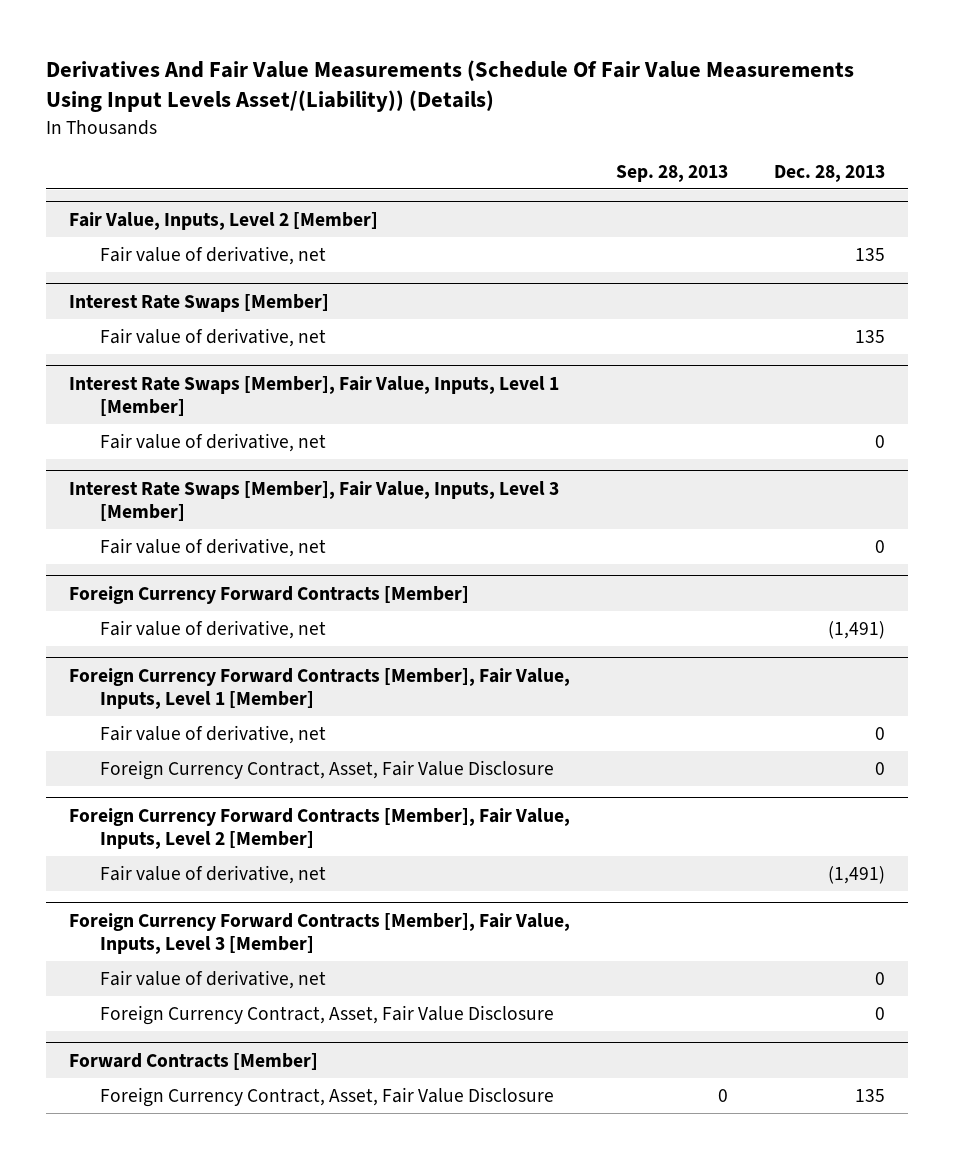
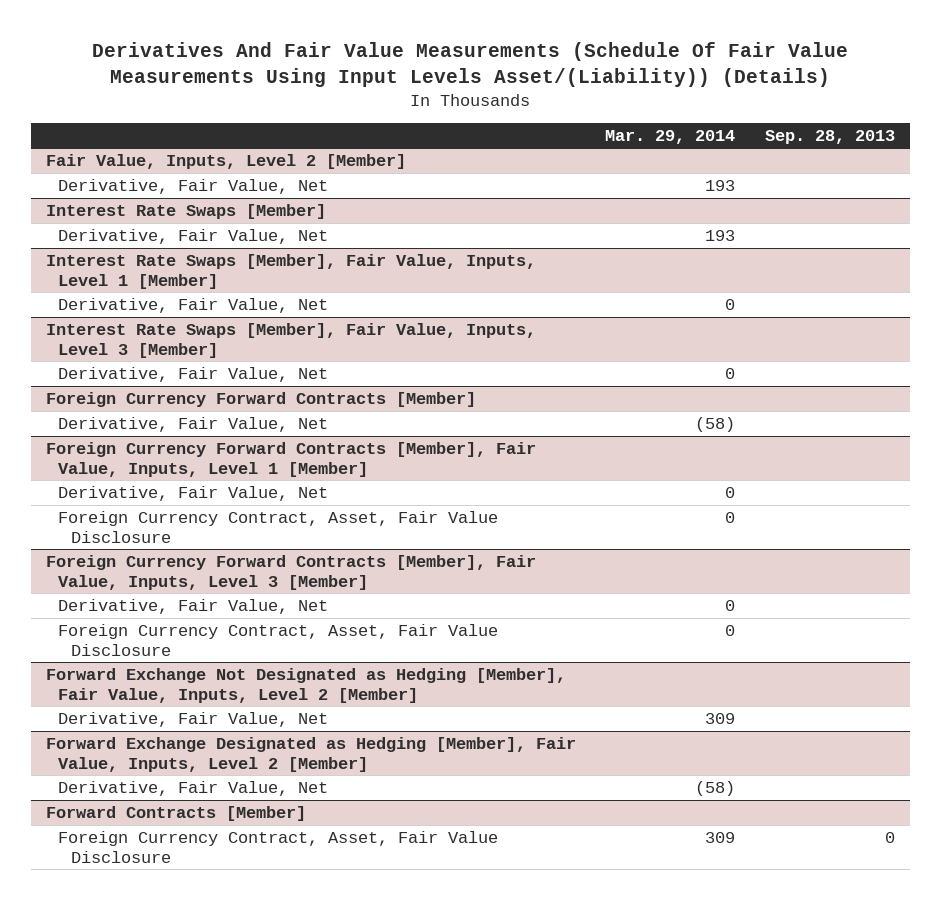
- | Sep. 28, 2013 | Dec. 28, 2013
+ | Mar. 29, 2014 | Sep. 28, 2013
@ Fair Value, Inputs, Level 2 [Member]
- Fair value of derivative, net | | 135
+ Derivative, Fair Value, Net | 193 |
@ Interest Rate Swaps [Member]
- Fair value of derivative, net | | 135
+ Derivative, Fair Value, Net | 193 |
@ Interest Rate Swaps [Member], Fair Value, Inputs, Level 1 [Member]
- Fair value of derivative, net | | 0
+ Derivative, Fair Value, Net | 0 |
@ Interest Rate Swaps [Member], Fair Value, Inputs, Level 3 [Member]
- Fair value of derivative, net | | 0
+ Derivative, Fair Value, Net | 0 |
@ Foreign Currency Forward Contracts [Member]
- Fair value of derivative, net | | (1,491)
+ Derivative, Fair Value, Net | (58) |
@ Foreign Currency Forward Contracts [Member], Fair Value, Inputs, Level 1 [Member]
- Fair value of derivative, net | | 0
+ Derivative, Fair Value, Net | 0 |
- Foreign Currency Forward Contracts [Member], Fair Value, Inputs, Level 2 [Member]
- Fair value of derivative, net | | (1,491)
@ Foreign Currency Forward Contracts [Member], Fair Value, Inputs, Level 3 [Member]
- Fair value of derivative, net | | 0
+ Derivative, Fair Value, Net | 0 |
+ Forward Exchange Not Designated as Hedging [Member], Fair Value, Inputs, Level 2 [Member]
+ Derivative, Fair Value, Net | 309 |
+ Forward Exchange Designated as Hedging [Member], Fair Value, Inputs, Level 2 [Member]
+ Derivative, Fair Value, Net | (58) |

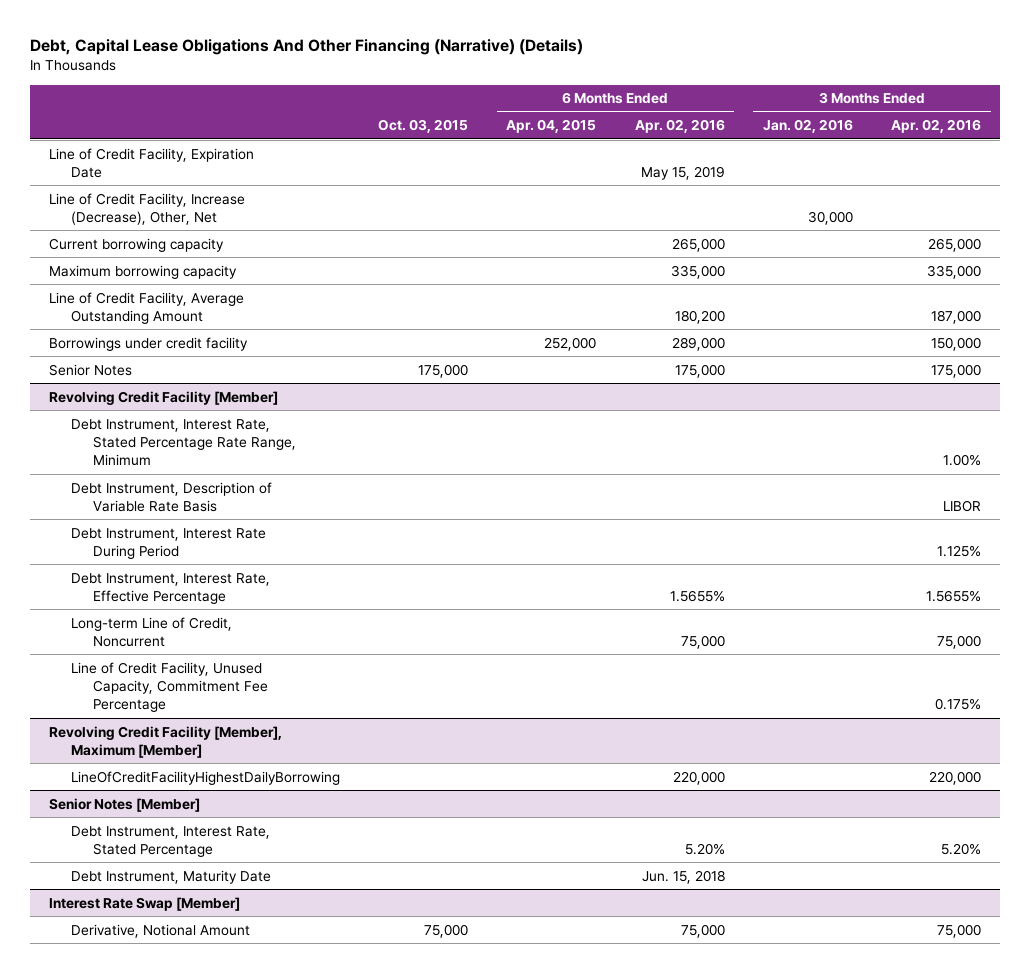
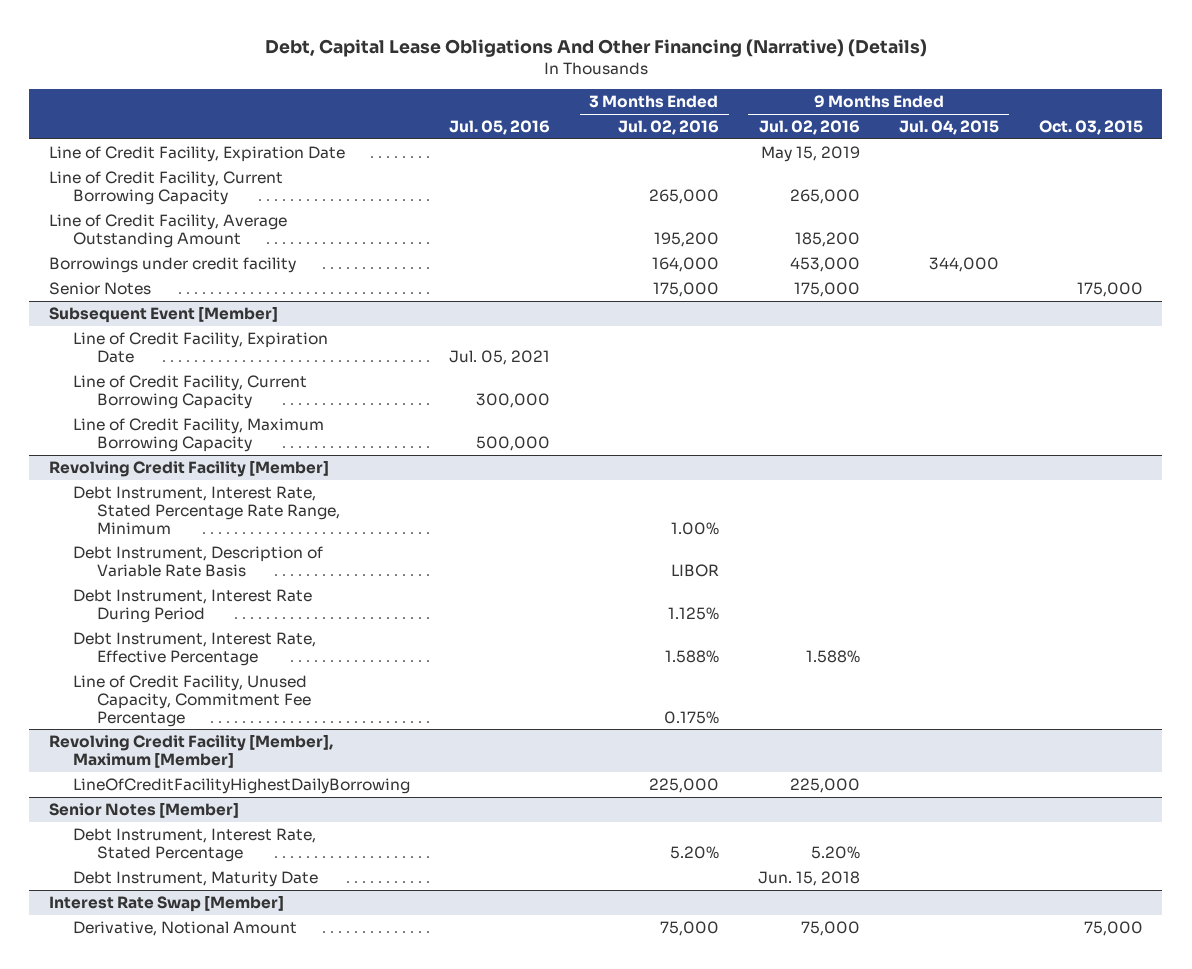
- | Oct. 03, 2015 | 6 Months Ended Apr. 04, 2015 | 6 Months Ended Apr. 02, 2016 | 3 Months Ended Jan. 02, 2016 | 3 Months Ended Apr. 02, 2016
+ | Jul. 05, 2016 | 3 Months Ended Jul. 02, 2016 | 9 Months Ended Jul. 02, 2016 | 9 Months Ended Jul. 04, 2015 | Oct. 03, 2015
- Line of Credit Facility, Increase (Decrease), Other, Net | | | | 30,000 |
- Current borrowing capacity | | | 265,000 | | 265,000
- Maximum borrowing capacity | | | 335,000 | | 335,000
+ Line of Credit Facility, Current Borrowing Capacity | | 265,000 | 265,000 | |
+ Subsequent Event [Member]
+ Line of Credit Facility, Expiration Date | Jul. 05, 2021 | | | |
+ Line of Credit Facility, Current Borrowing Capacity | 300,000 | | | |
+ Line of Credit Facility, Maximum Borrowing Capacity | 500,000 | | | |
@ Revolving Credit Facility [Member]
- Long-term Line of Credit, Noncurrent | | | 75,000 | | 75,000

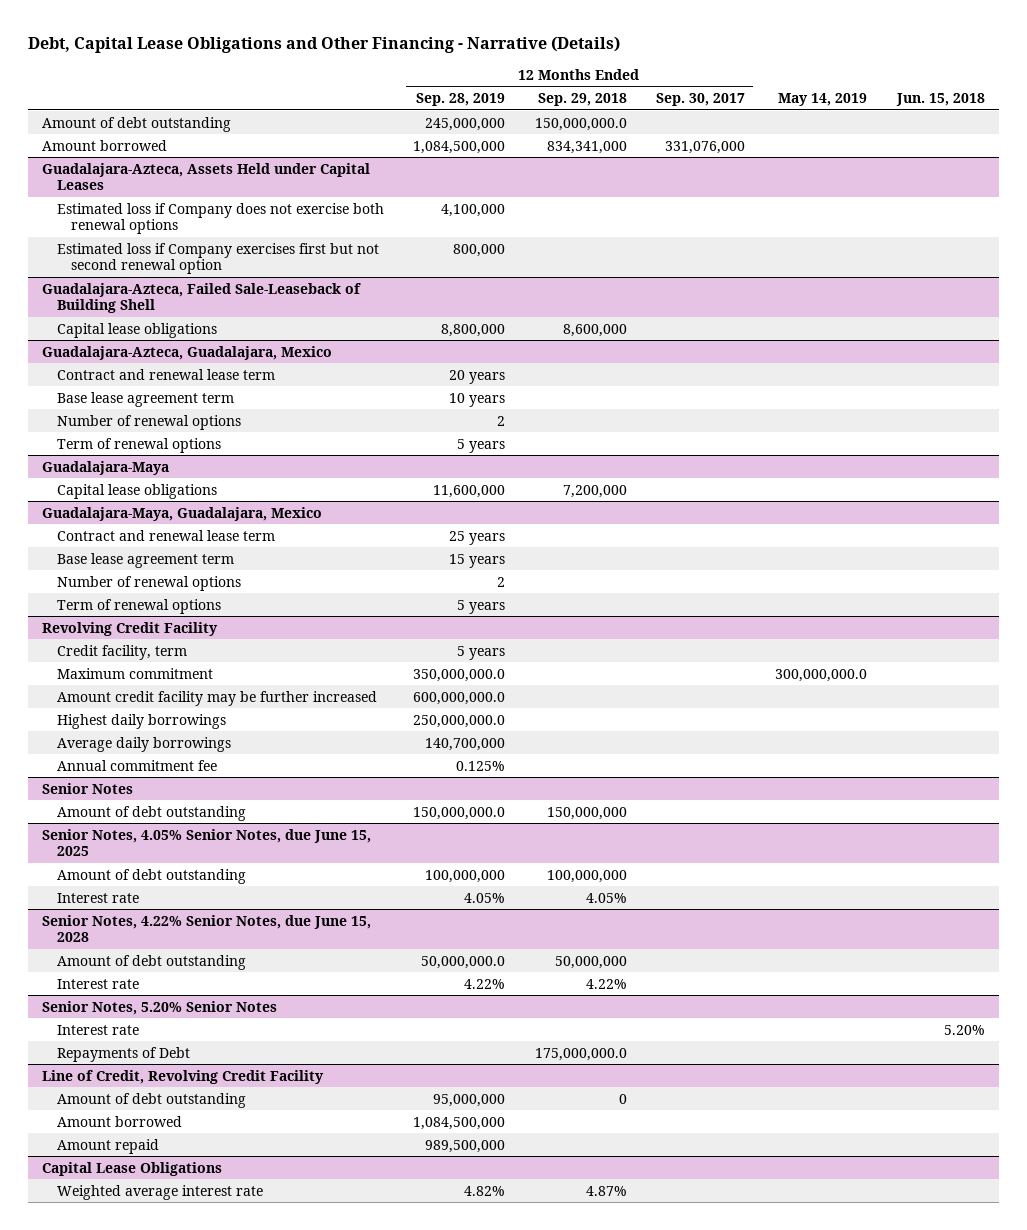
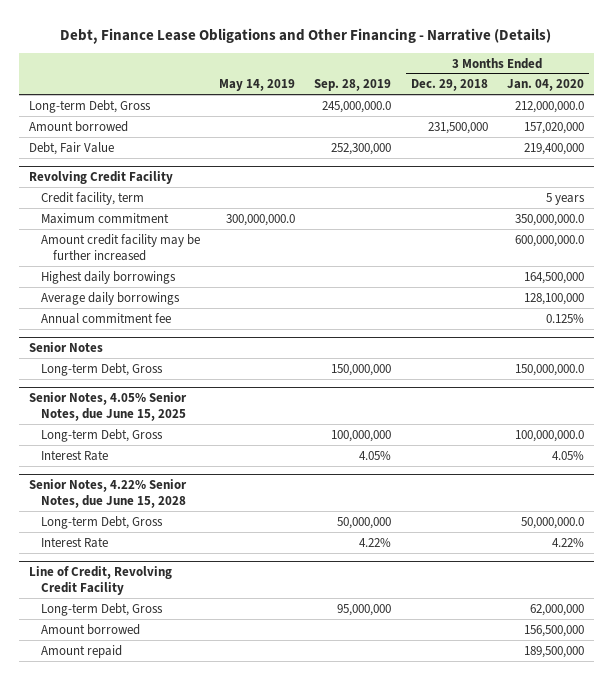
- Debt, Capital Lease Obligations and Other Financing - Narrative (Details)
+ Debt, Finance Lease Obligations and Other Financing - Narrative (Details)
- | 12 Months Ended Sep. 28, 2019 | 12 Months Ended Sep. 29, 2018 | 12 Months Ended Sep. 30, 2017 | May 14, 2019 | Jun. 15, 2018
+ | May 14, 2019 | Sep. 28, 2019 | 3 Months Ended Dec. 29, 2018 | 3 Months Ended Jan. 04, 2020
- Amount of debt outstanding | 245,000,000 | 150,000,000.0 | | |
+ Long-term Debt, Gross | | 245,000,000.0 | | 212,000,000.0
- Guadalajara-Azteca, Assets Held under Capital Leases
- Estimated loss if Company does not exercise both renewal options | 4,100,000 | | | |
- Estimated loss if Company exercises first but not second renewal option | 800,000 | | | |
- Guadalajara-Azteca, Failed Sale-Leaseback of Building Shell
- Capital lease obligations | 8,800,000 | 8,600,000 | | |
- Guadalajara-Azteca, Guadalajara, Mexico
- Contract and renewal lease term | 20 years | | | |
- Base lease agreement term | 10 years | | | |
- Number of renewal options | 2 | | | |
- Term of renewal options | 5 years | | | |
- Guadalajara-Maya
- Capital lease obligations | 11,600,000 | 7,200,000 | | |
- Guadalajara-Maya, Guadalajara, Mexico
- Contract and renewal lease term | 25 years | | | |
- Base lease agreement term | 15 years | | | |
- Number of renewal options | 2 | | | |
- Term of renewal options | 5 years | | | |
+ Debt, Fair Value | | 252,300,000 | | 219,400,000
@ Senior Notes
- Amount of debt outstanding | 150,000,000.0 | 150,000,000 | | |
+ Long-term Debt, Gross | | 150,000,000 | | 150,000,000.0
@ Senior Notes, 4.05% Senior Notes, due June 15, 2025
- Amount of debt outstanding | 100,000,000 | 100,000,000 | | |
- Interest rate | 4.05% | 4.05% | | |
+ Long-term Debt, Gross | | 100,000,000 | | 100,000,000.0
+ Interest Rate | | 4.05% | | 4.05%
@ Senior Notes, 4.22% Senior Notes, due June 15, 2028
- Amount of debt outstanding | 50,000,000.0 | 50,000,000 | | |
- Interest rate | 4.22% | 4.22% | | |
- Senior Notes, 5.20% Senior Notes
- Interest rate | | | | | 5.20%
- Repayments of Debt | | 175,000,000.0 | | |
@ Senior Notes, 4.22% Senior Notes, due June 15, 2028
+ Long-term Debt, Gross | | 50,000,000 | | 50,000,000.0
+ Interest Rate | | 4.22% | | 4.22%
@ Line of Credit, Revolving Credit Facility
- Amount of debt outstanding | 95,000,000 | 0 | | |
+ Long-term Debt, Gross | | 95,000,000 | | 62,000,000
- Capital Lease Obligations
- Weighted average interest rate | 4.82% | 4.87% | | |

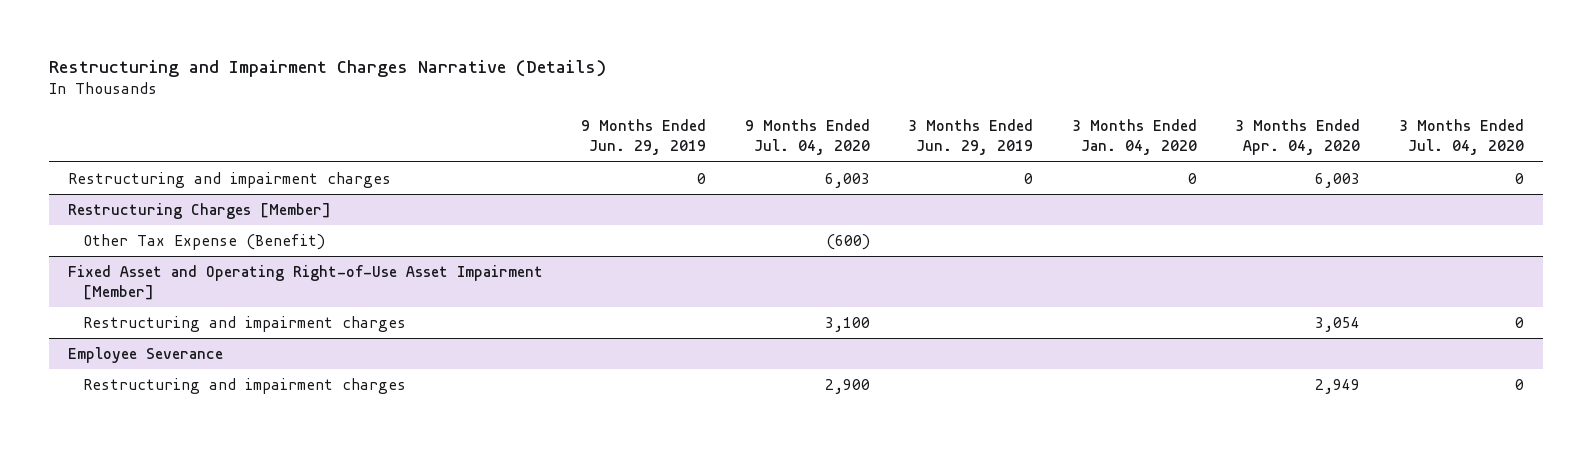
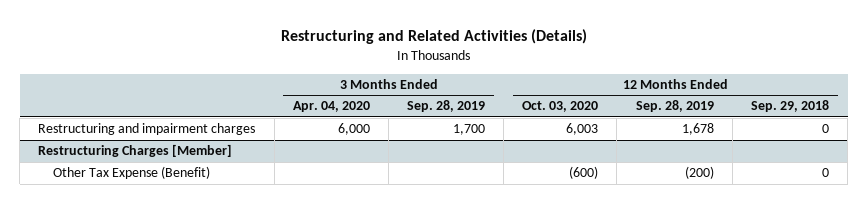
- Restructuring and Impairment Charges Narrative (Details)
+ Restructuring and Related Activities (Details)
- | 9 Months Ended Jun. 29, 2019 | 9 Months Ended Jul. 04, 2020 | 3 Months Ended Jun. 29, 2019 | 3 Months Ended Jan. 04, 2020 | 3 Months Ended Apr. 04, 2020 | 3 Months Ended Jul. 04, 2020
+ | 3 Months Ended Apr. 04, 2020 | 3 Months Ended Sep. 28, 2019 | 12 Months Ended Oct. 03, 2020 | 12 Months Ended Sep. 28, 2019 | 12 Months Ended Sep. 29, 2018
- Restructuring and impairment charges | 0 | 6,003 | 0 | 0 | 6,003 | 0
+ Restructuring and impairment charges | 6,000 | 1,700 | 6,003 | 1,678 | 0
- Fixed Asset and Operating Right-of-Use Asset Impairment [Member]
- Restructuring and impairment charges | | 3,100 | | | 3,054 | 0
- Employee Severance
- Restructuring and impairment charges | | 2,900 | | | 2,949 | 0

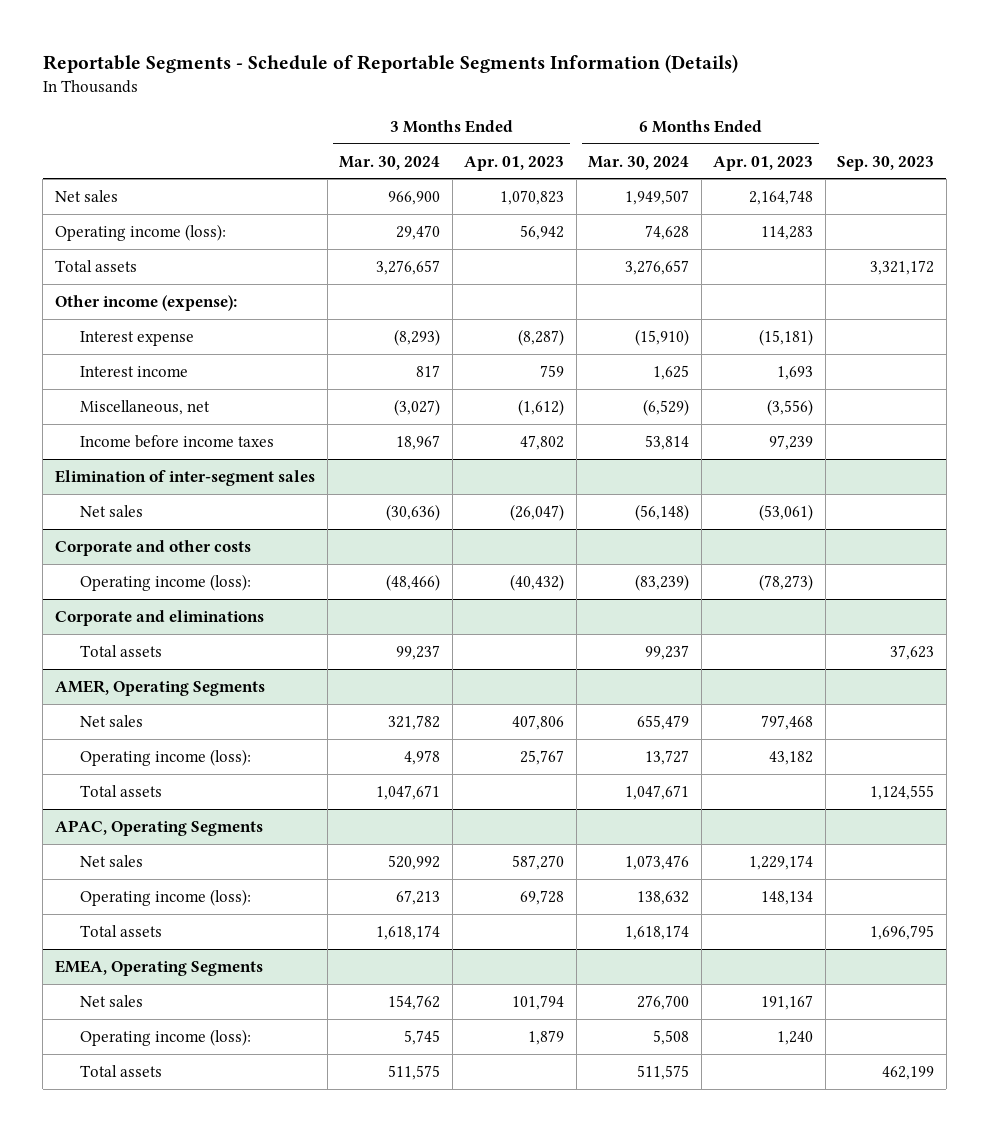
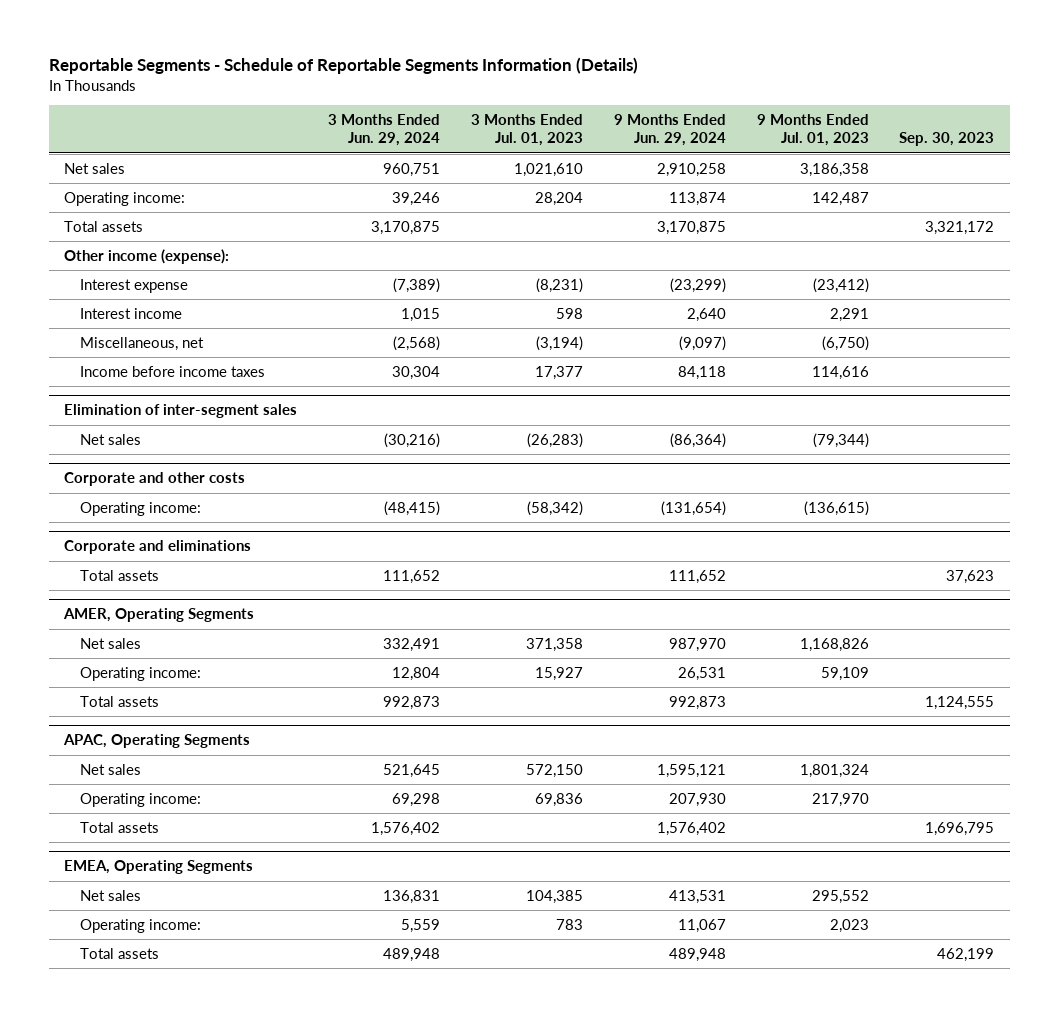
- | 3 Months Ended Mar. 30, 2024 | 3 Months Ended Apr. 01, 2023 | 6 Months Ended Mar. 30, 2024 | 6 Months Ended Apr. 01, 2023 | Sep. 30, 2023
+ | 3 Months Ended Jun. 29, 2024 | 3 Months Ended Jul. 01, 2023 | 9 Months Ended Jun. 29, 2024 | 9 Months Ended Jul. 01, 2023 | Sep. 30, 2023
- Operating income (loss): | 29,470 | 56,942 | 74,628 | 114,283 |
+ Operating income: | 39,246 | 28,204 | 113,874 | 142,487 |
@ Corporate and other costs
- Operating income (loss): | (48,466) | (40,432) | (83,239) | (78,273) |
+ Operating income: | (48,415) | (58,342) | (131,654) | (136,615) |
@ AMER, Operating Segments
- Operating income (loss): | 4,978 | 25,767 | 13,727 | 43,182 |
+ Operating income: | 12,804 | 15,927 | 26,531 | 59,109 |
@ APAC, Operating Segments
- Operating income (loss): | 67,213 | 69,728 | 138,632 | 148,134 |
+ Operating income: | 69,298 | 69,836 | 207,930 | 217,970 |
@ EMEA, Operating Segments
- Operating income (loss): | 5,745 | 1,879 | 5,508 | 1,240 |
+ Operating income: | 5,559 | 783 | 11,067 | 2,023 |

